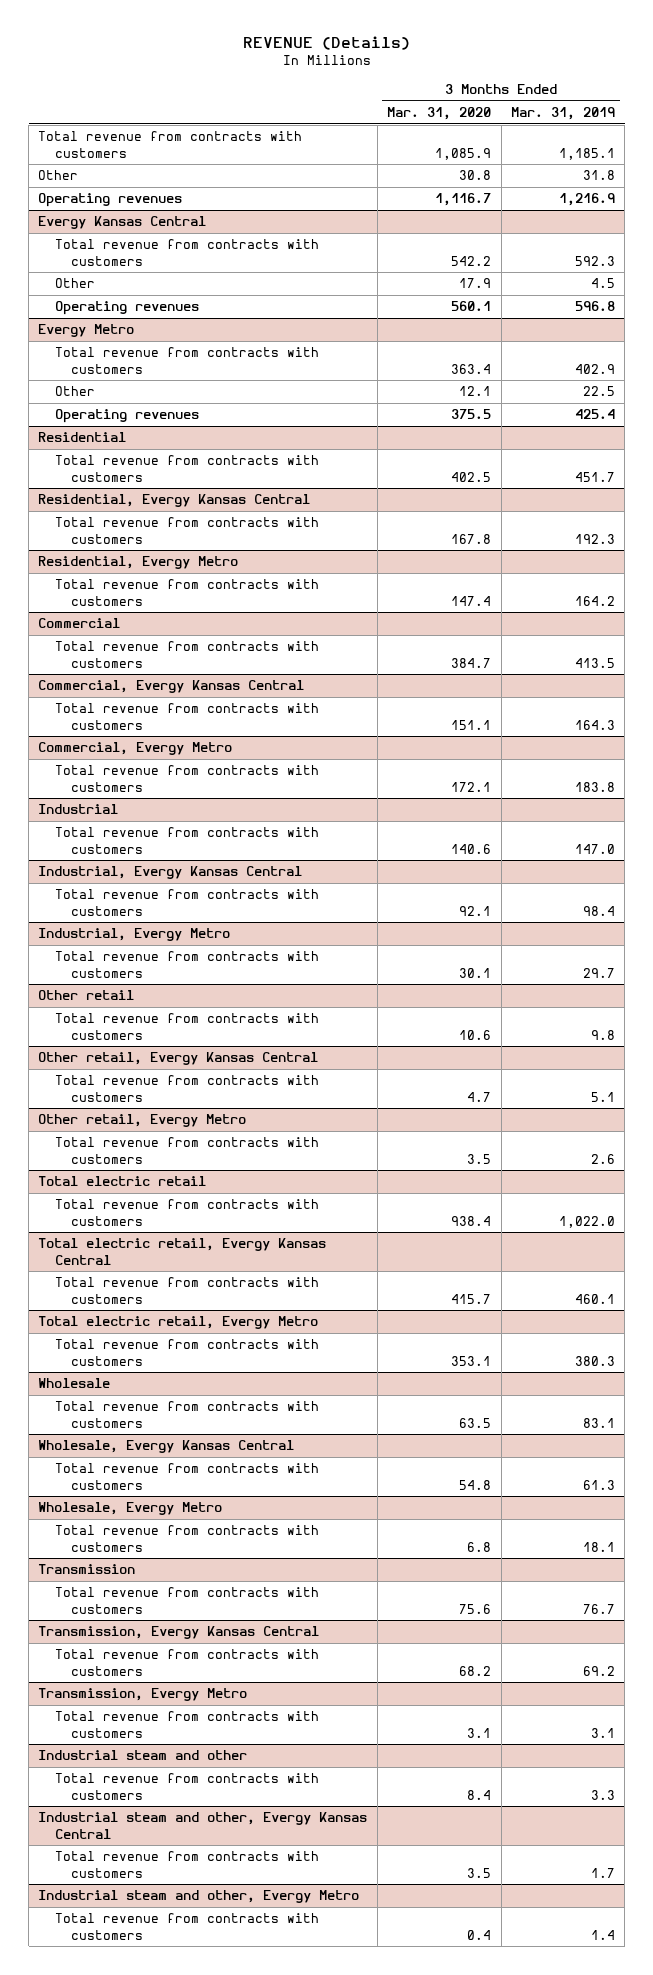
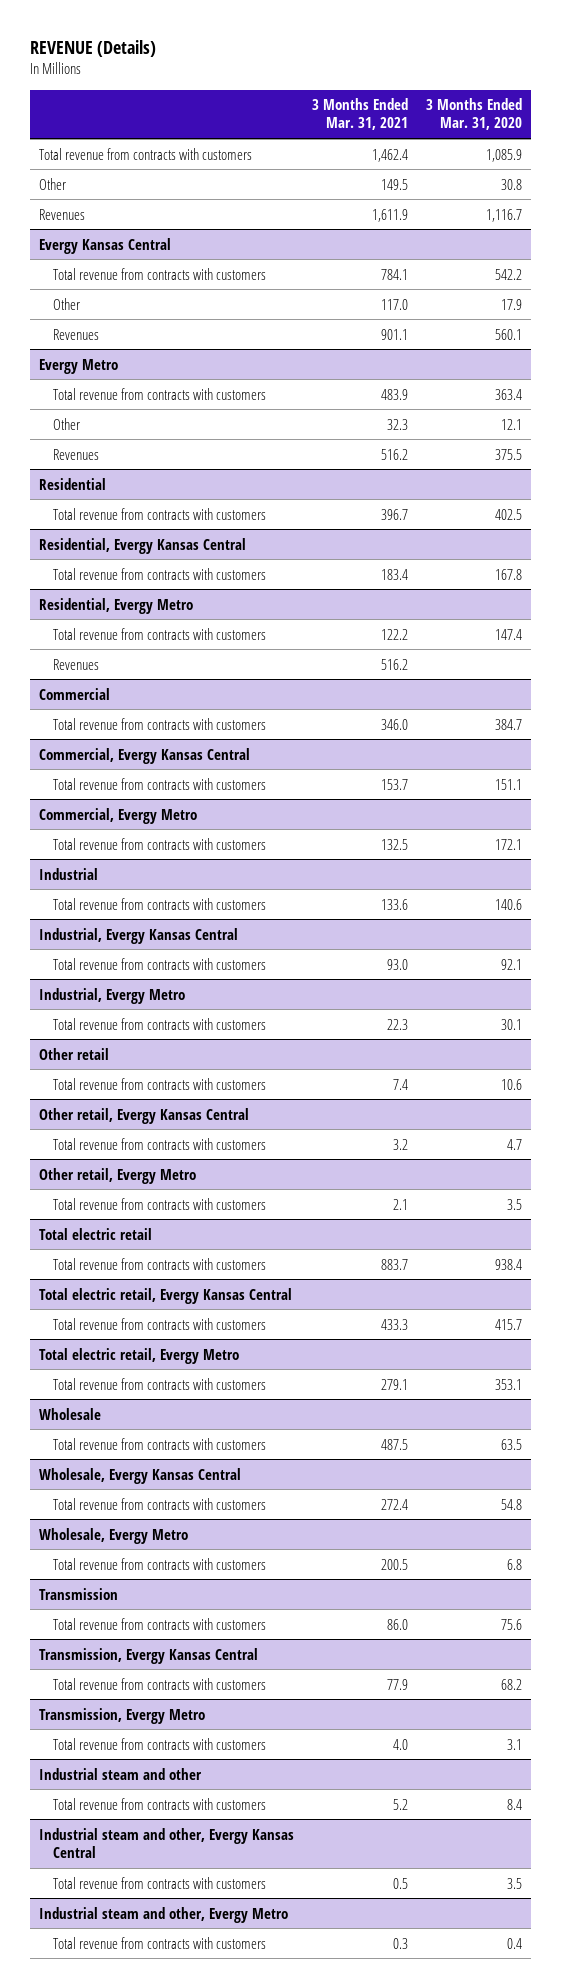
- | 3 Months Ended Mar. 31, 2020 | 3 Months Ended Mar. 31, 2019
+ | 3 Months Ended Mar. 31, 2021 | 3 Months Ended Mar. 31, 2020
- Operating revenues | 1,116.7 | 1,216.9
+ Revenues | 1,611.9 | 1,116.7
@ Evergy Kansas Central
- Operating revenues | 560.1 | 596.8
+ Revenues | 901.1 | 560.1
@ Evergy Metro
- Operating revenues | 375.5 | 425.4
+ Revenues | 516.2 | 375.5
@ Residential, Evergy Metro
+ Revenues | 516.2 |

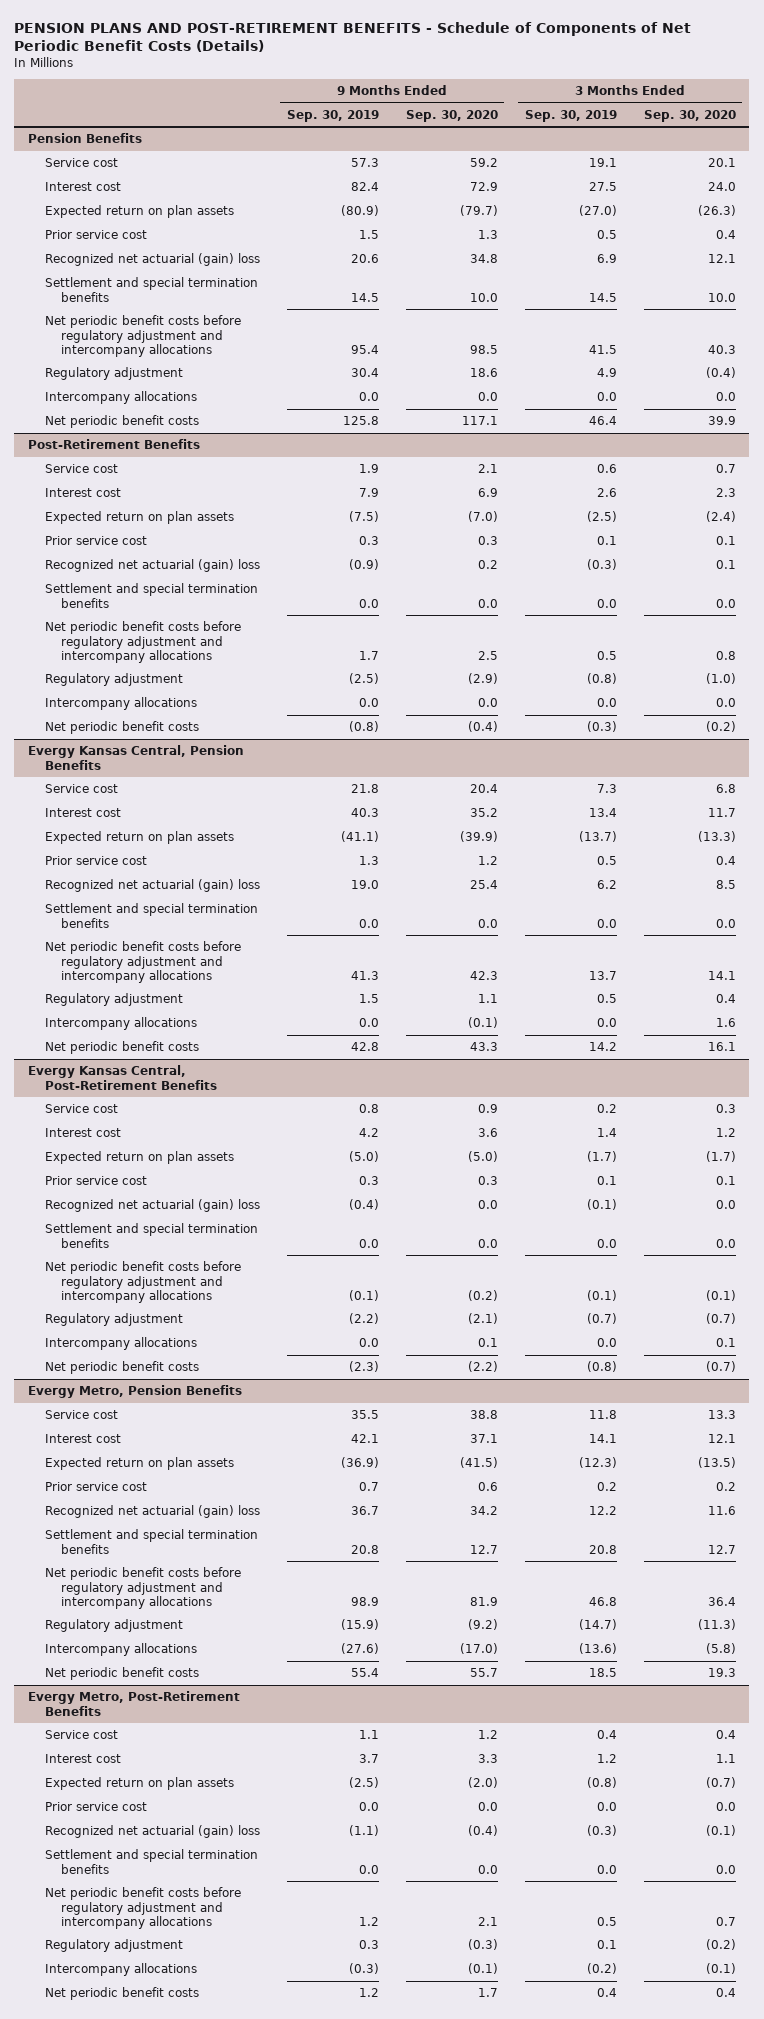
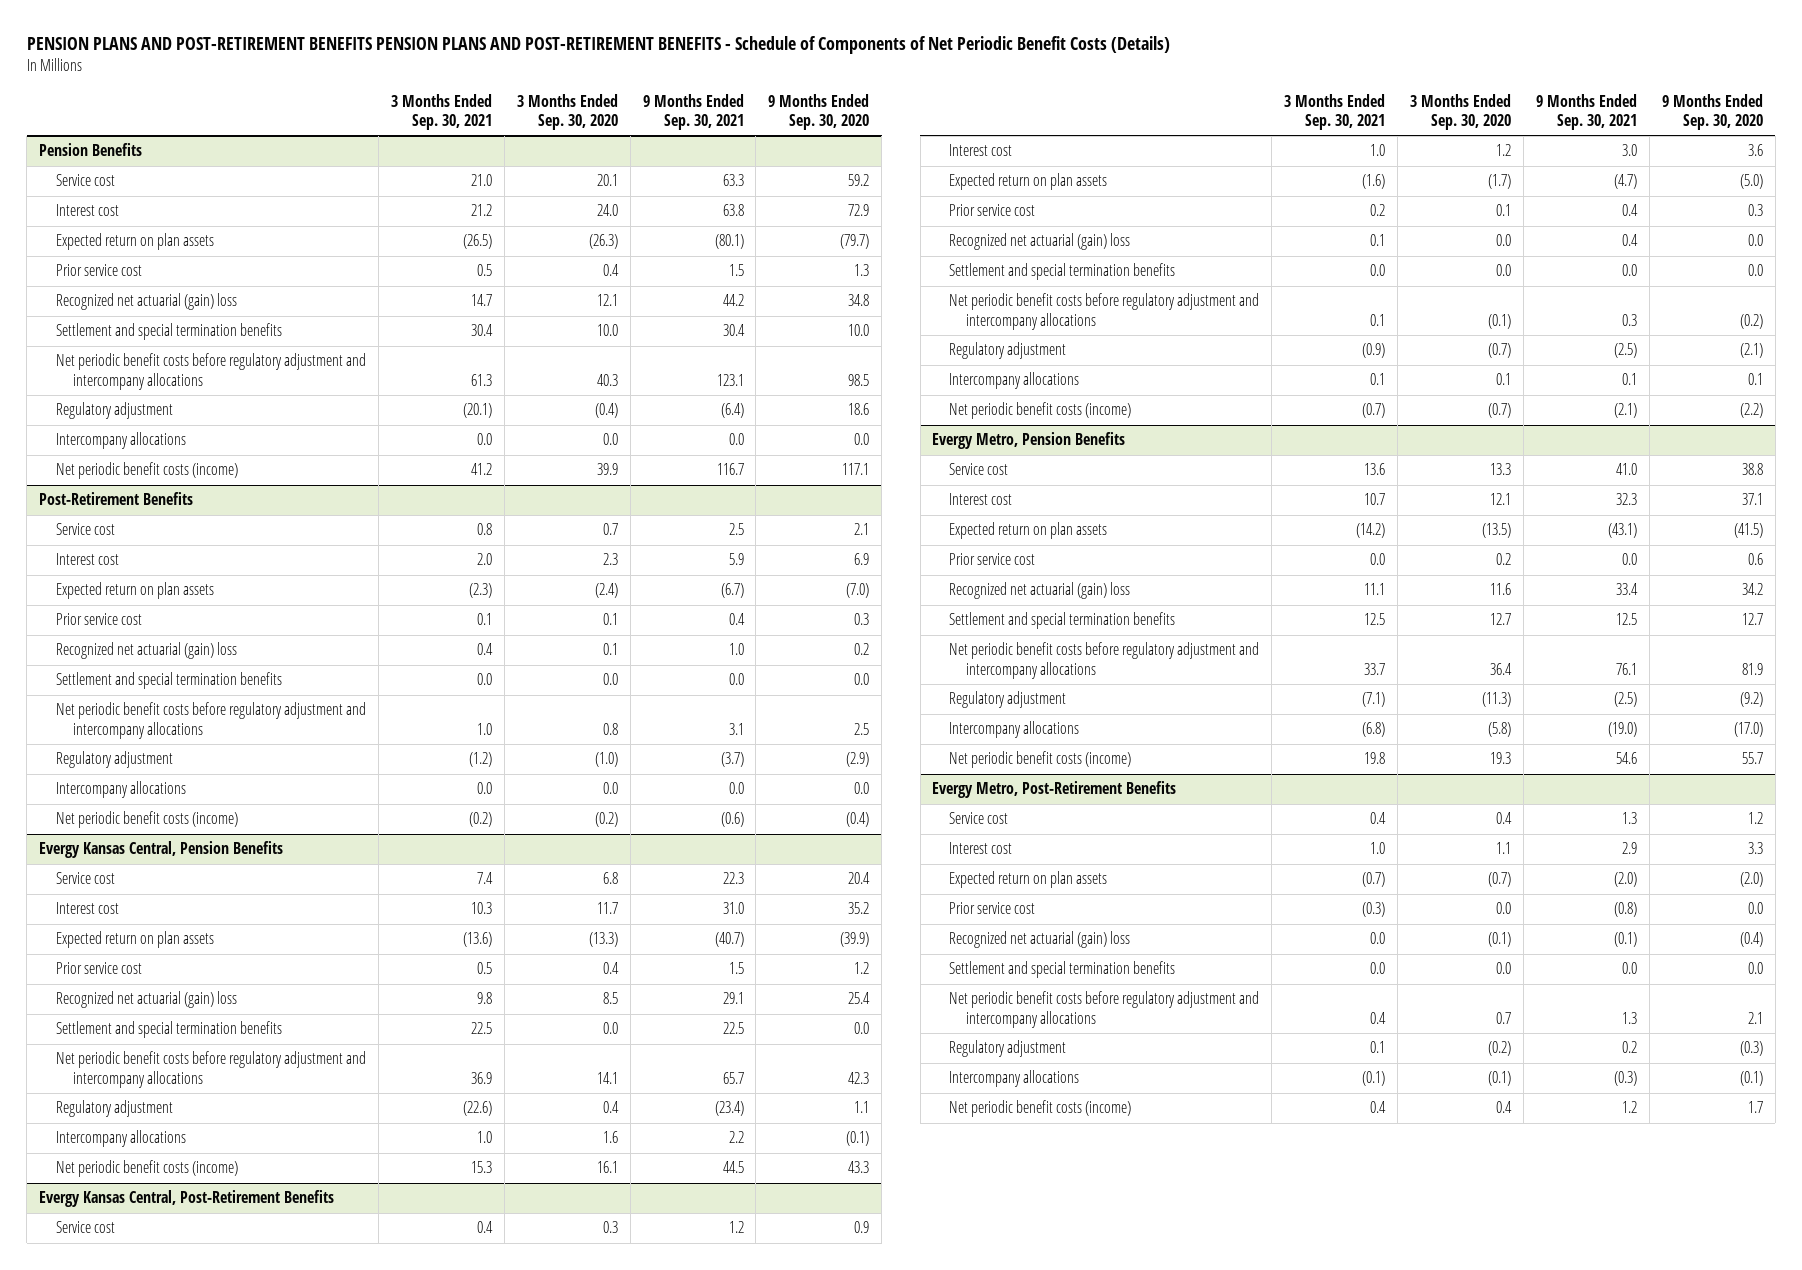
- PENSION PLANS AND POST-RETIREMENT BENEFITS - Schedule of Components of Net Periodic Benefit Costs (Details)
+ PENSION PLANS AND POST-RETIREMENT BENEFITS PENSION PLANS AND POST-RETIREMENT BENEFITS - Schedule of Components of Net Periodic Benefit Costs (Details)
- | 9 Months Ended Sep. 30, 2019 | 9 Months Ended Sep. 30, 2020 | 3 Months Ended Sep. 30, 2019 | 3 Months Ended Sep. 30, 2020
+ | 3 Months Ended Sep. 30, 2021 | 3 Months Ended Sep. 30, 2020 | 9 Months Ended Sep. 30, 2021 | 9 Months Ended Sep. 30, 2020
@ Pension Benefits
- Net periodic benefit costs | 125.8 | 117.1 | 46.4 | 39.9
+ Net periodic benefit costs (income) | 41.2 | 39.9 | 116.7 | 117.1
@ Post-Retirement Benefits
- Net periodic benefit costs | (0.8) | (0.4) | (0.3) | (0.2)
+ Net periodic benefit costs (income) | (0.2) | (0.2) | (0.6) | (0.4)
@ Evergy Kansas Central, Pension Benefits
- Net periodic benefit costs | 42.8 | 43.3 | 14.2 | 16.1
+ Net periodic benefit costs (income) | 15.3 | 16.1 | 44.5 | 43.3
@ Evergy Kansas Central, Post-Retirement Benefits
- Net periodic benefit costs | (2.3) | (2.2) | (0.8) | (0.7)
+ Net periodic benefit costs (income) | (0.7) | (0.7) | (2.1) | (2.2)
@ Evergy Metro, Pension Benefits
- Net periodic benefit costs | 55.4 | 55.7 | 18.5 | 19.3
+ Net periodic benefit costs (income) | 19.8 | 19.3 | 54.6 | 55.7
@ Evergy Metro, Post-Retirement Benefits
- Net periodic benefit costs | 1.2 | 1.7 | 0.4 | 0.4
+ Net periodic benefit costs (income) | 0.4 | 0.4 | 1.2 | 1.7

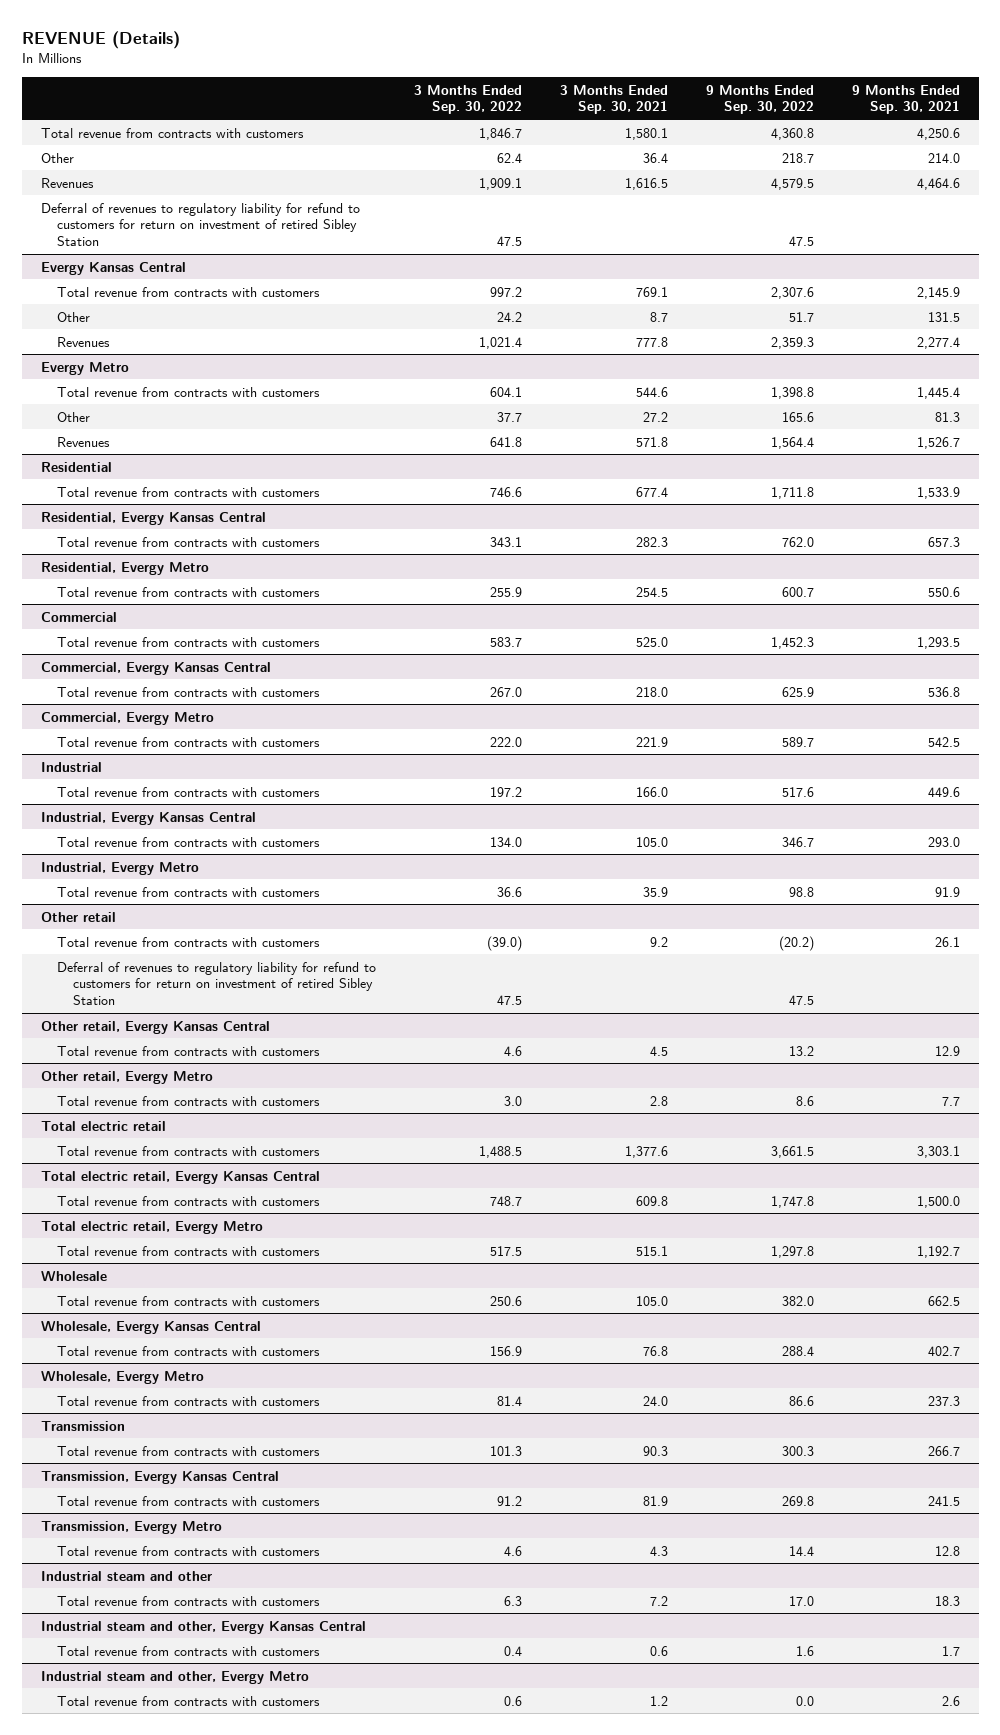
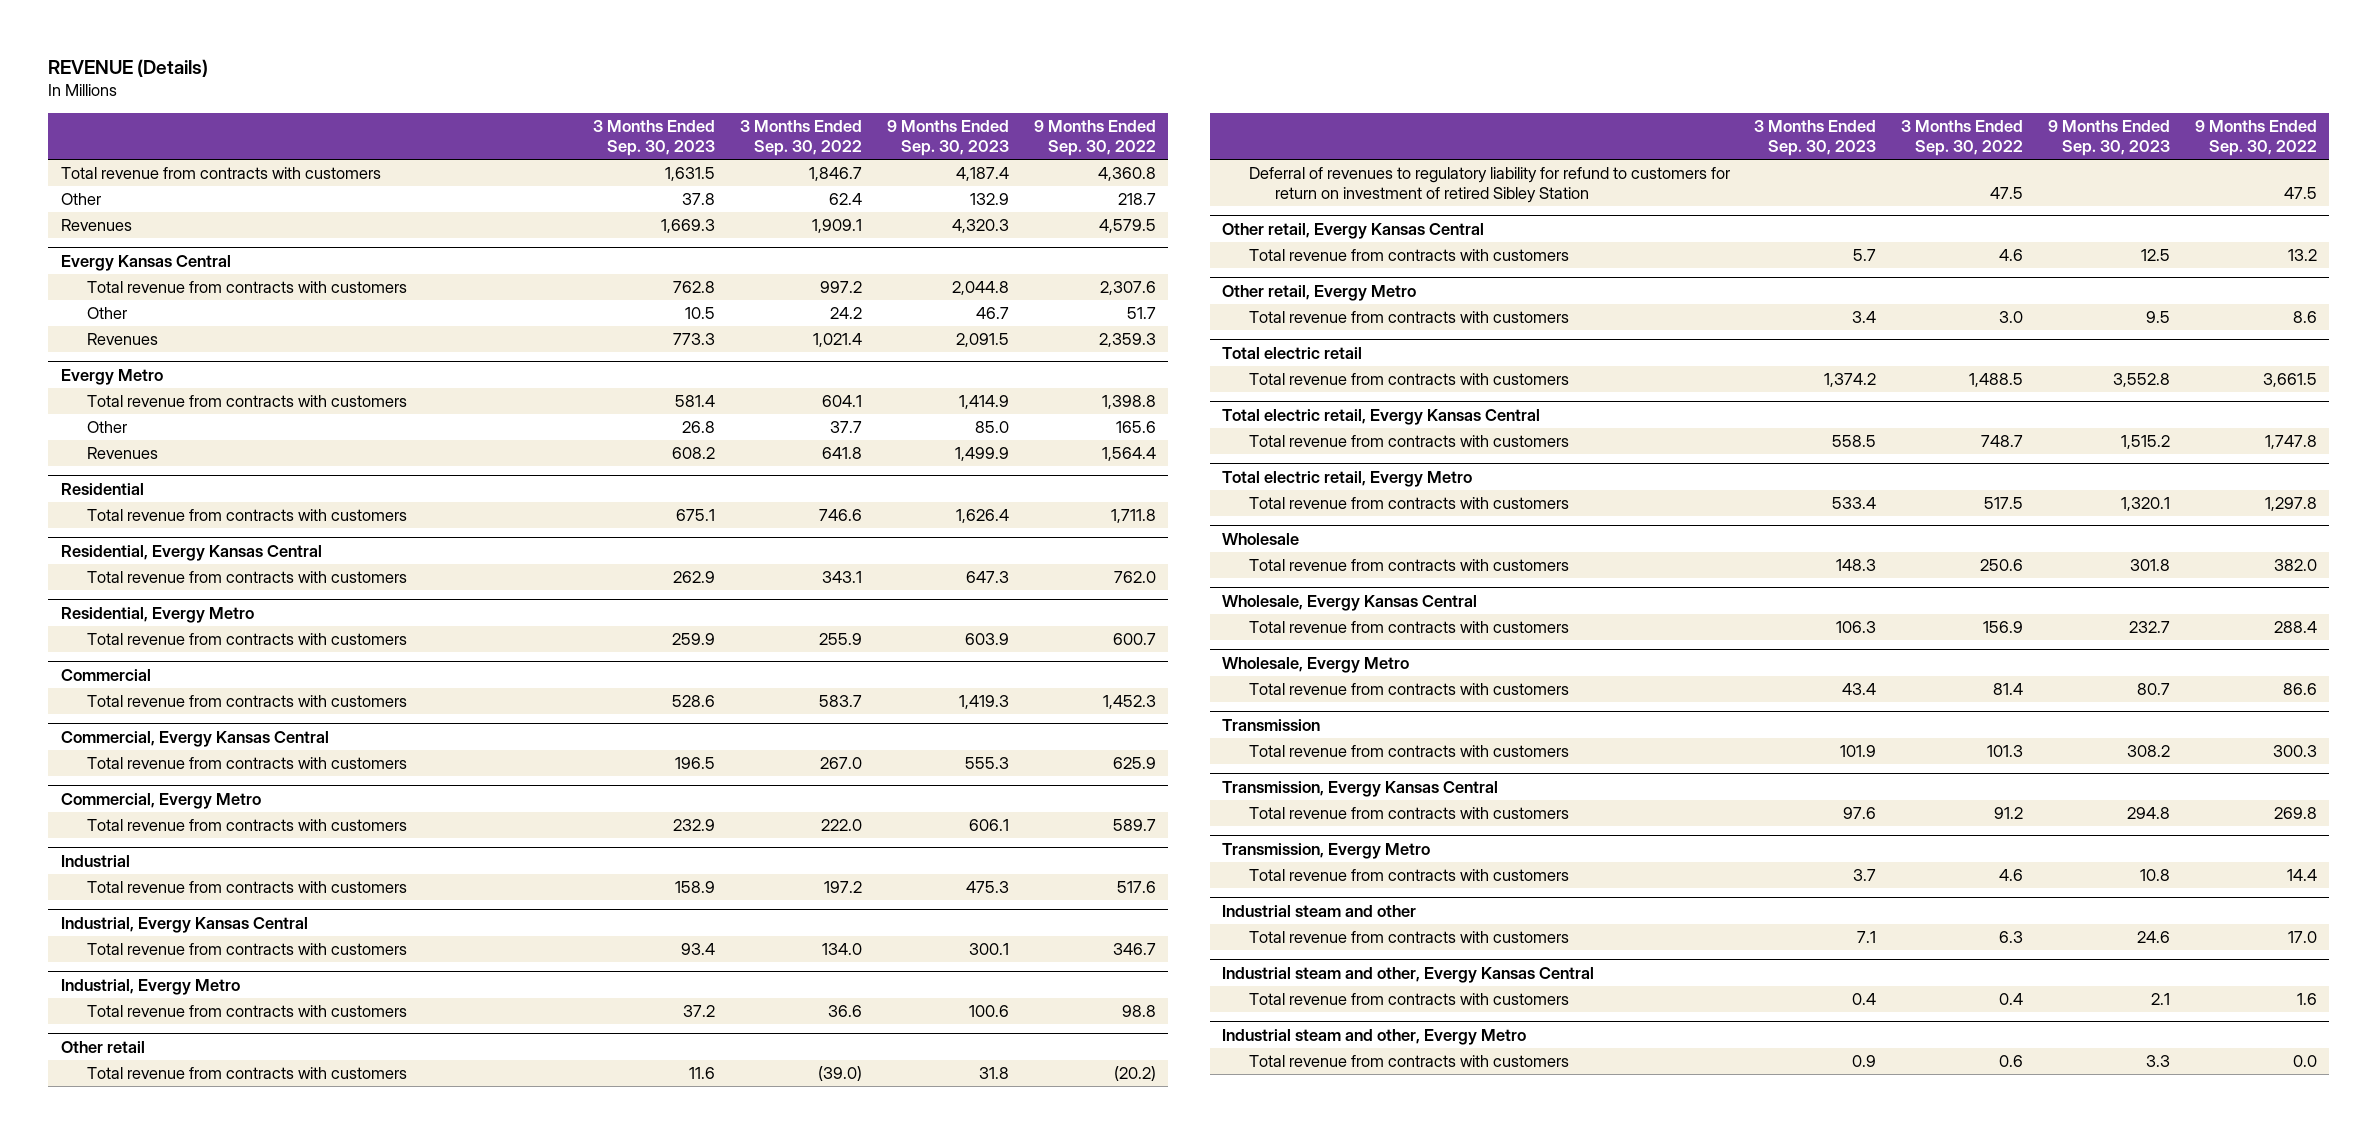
- | 3 Months Ended Sep. 30, 2022 | 3 Months Ended Sep. 30, 2021 | 9 Months Ended Sep. 30, 2022 | 9 Months Ended Sep. 30, 2021
+ | 3 Months Ended Sep. 30, 2023 | 3 Months Ended Sep. 30, 2022 | 9 Months Ended Sep. 30, 2023 | 9 Months Ended Sep. 30, 2022
- Deferral of revenues to regulatory liability for refund to customers for return on investment of retired Sibley Station | 47.5 | | 47.5 |

